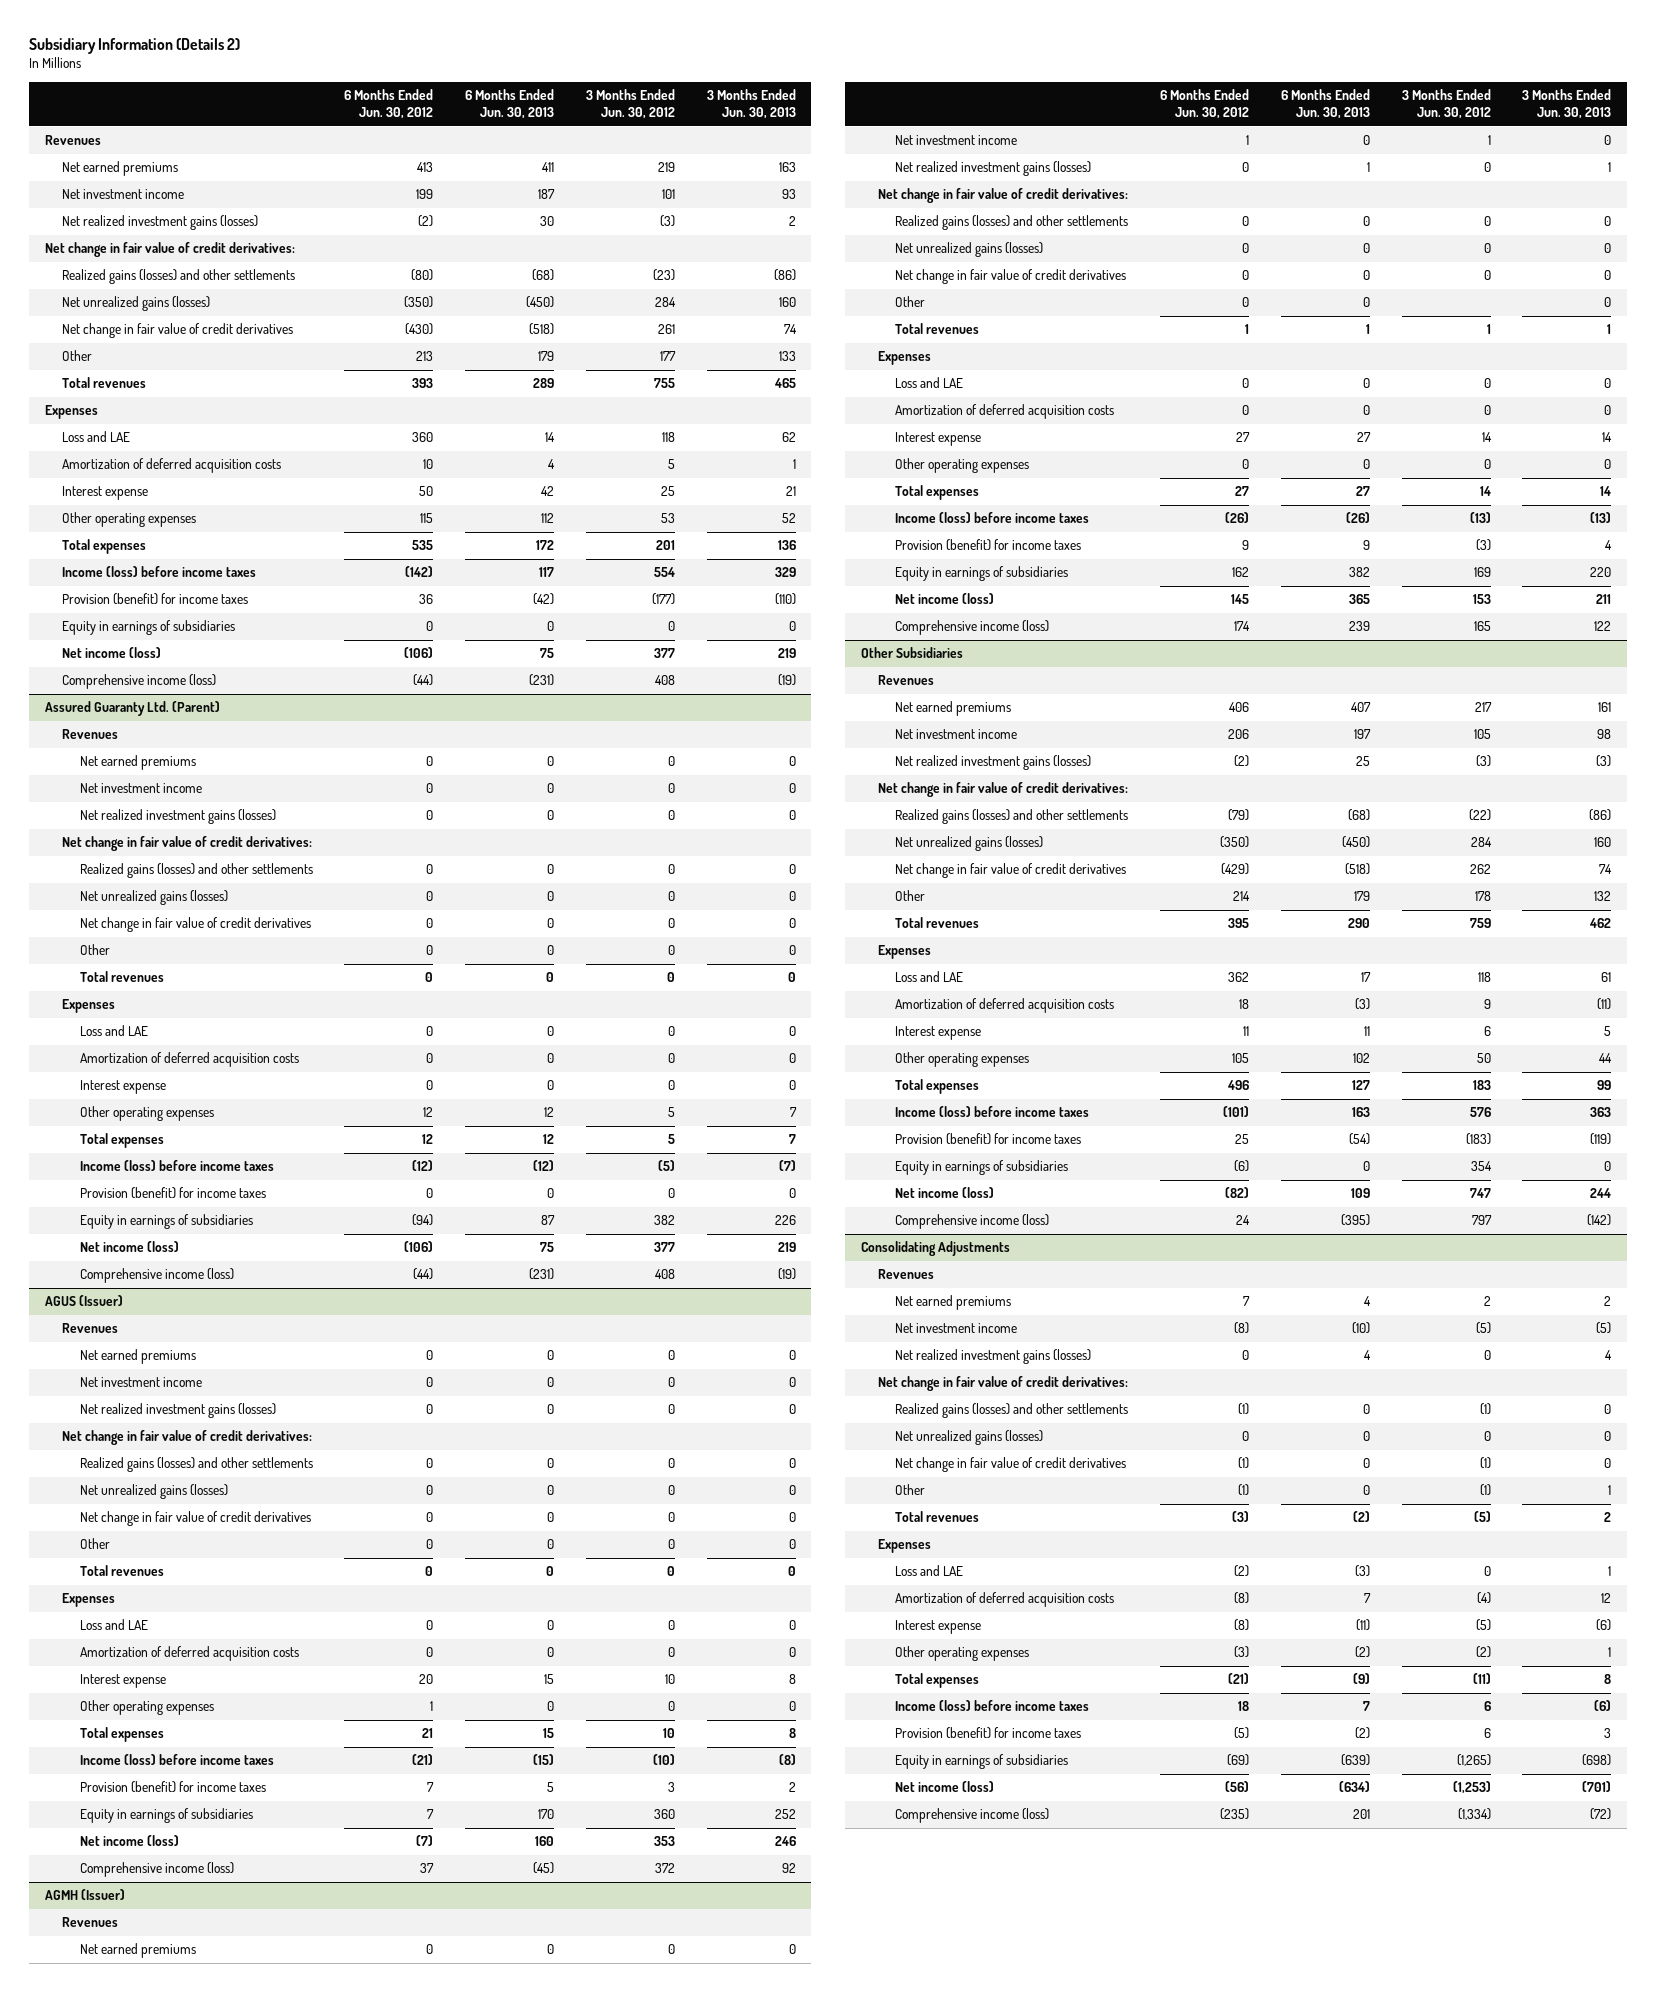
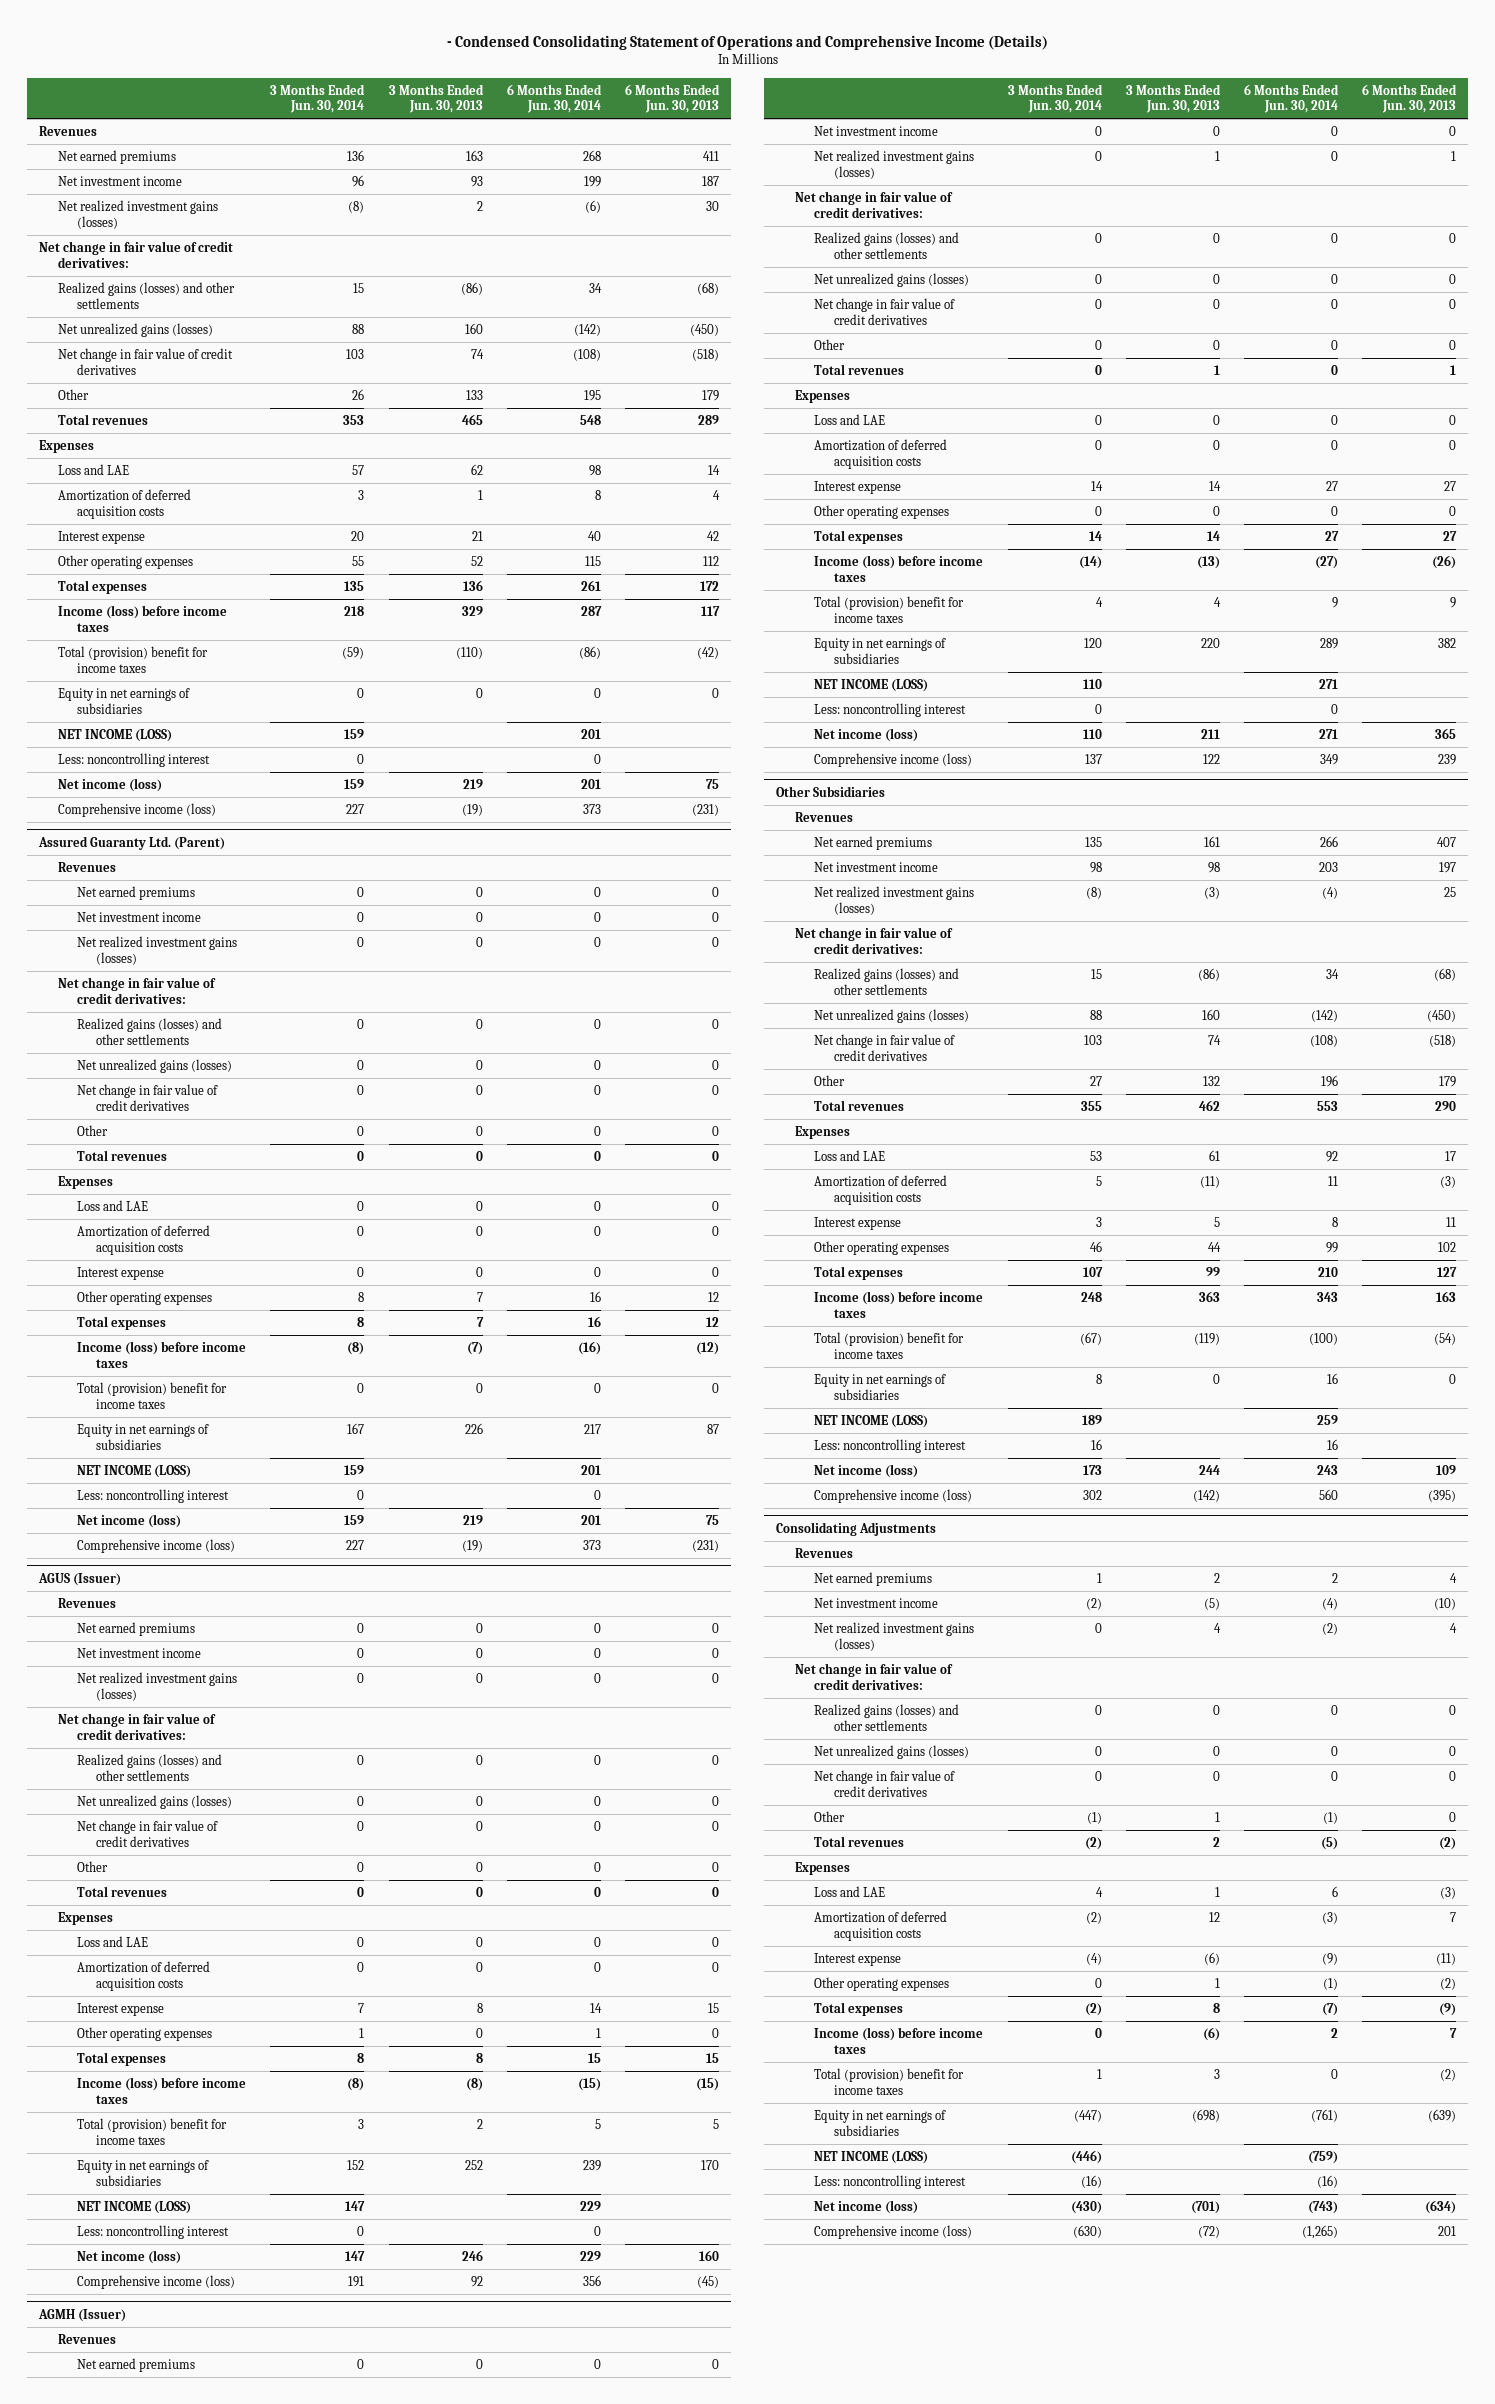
- Subsidiary Information (Details 2)
+ - Condensed Consolidating Statement of Operations and Comprehensive Income (Details)
- | 6 Months Ended Jun. 30, 2012 | 6 Months Ended Jun. 30, 2013 | 3 Months Ended Jun. 30, 2012 | 3 Months Ended Jun. 30, 2013
+ | 3 Months Ended Jun. 30, 2014 | 3 Months Ended Jun. 30, 2013 | 6 Months Ended Jun. 30, 2014 | 6 Months Ended Jun. 30, 2013
- Provision (benefit) for income taxes | 36 | (42) | (177) | (110)
- Equity in earnings of subsidiaries | 0 | 0 | 0 | 0
+ Total (provision) benefit for income taxes | (59) | (110) | (86) | (42)
+ Equity in net earnings of subsidiaries | 0 | 0 | 0 | 0
+ NET INCOME (LOSS) | 159 | | 201 |
+ Less: noncontrolling interest | 0 | | 0 |
@ Assured Guaranty Ltd. (Parent)
- Provision (benefit) for income taxes | 0 | 0 | 0 | 0
- Equity in earnings of subsidiaries | (94) | 87 | 382 | 226
+ Total (provision) benefit for income taxes | 0 | 0 | 0 | 0
+ Equity in net earnings of subsidiaries | 167 | 226 | 217 | 87
+ NET INCOME (LOSS) | 159 | | 201 |
+ Less: noncontrolling interest | 0 | | 0 |
@ AGUS (Issuer)
- Provision (benefit) for income taxes | 7 | 5 | 3 | 2
- Equity in earnings of subsidiaries | 7 | 170 | 360 | 252
+ Total (provision) benefit for income taxes | 3 | 2 | 5 | 5
+ Equity in net earnings of subsidiaries | 152 | 252 | 239 | 170
+ NET INCOME (LOSS) | 147 | | 229 |
+ Less: noncontrolling interest | 0 | | 0 |
@ AGMH (Issuer)
- Provision (benefit) for income taxes | 9 | 9 | (3) | 4
- Equity in earnings of subsidiaries | 162 | 382 | 169 | 220
+ Total (provision) benefit for income taxes | 4 | 4 | 9 | 9
+ Equity in net earnings of subsidiaries | 120 | 220 | 289 | 382
+ NET INCOME (LOSS) | 110 | | 271 |
+ Less: noncontrolling interest | 0 | | 0 |
@ Other Subsidiaries
- Provision (benefit) for income taxes | 25 | (54) | (183) | (119)
- Equity in earnings of subsidiaries | (6) | 0 | 354 | 0
+ Total (provision) benefit for income taxes | (67) | (119) | (100) | (54)
+ Equity in net earnings of subsidiaries | 8 | 0 | 16 | 0
+ NET INCOME (LOSS) | 189 | | 259 |
+ Less: noncontrolling interest | 16 | | 16 |
@ Consolidating Adjustments
- Provision (benefit) for income taxes | (5) | (2) | 6 | 3
- Equity in earnings of subsidiaries | (69) | (639) | (1,265) | (698)
+ Total (provision) benefit for income taxes | 1 | 3 | 0 | (2)
+ Equity in net earnings of subsidiaries | (447) | (698) | (761) | (639)
+ NET INCOME (LOSS) | (446) | | (759) |
+ Less: noncontrolling interest | (16) | | (16) |

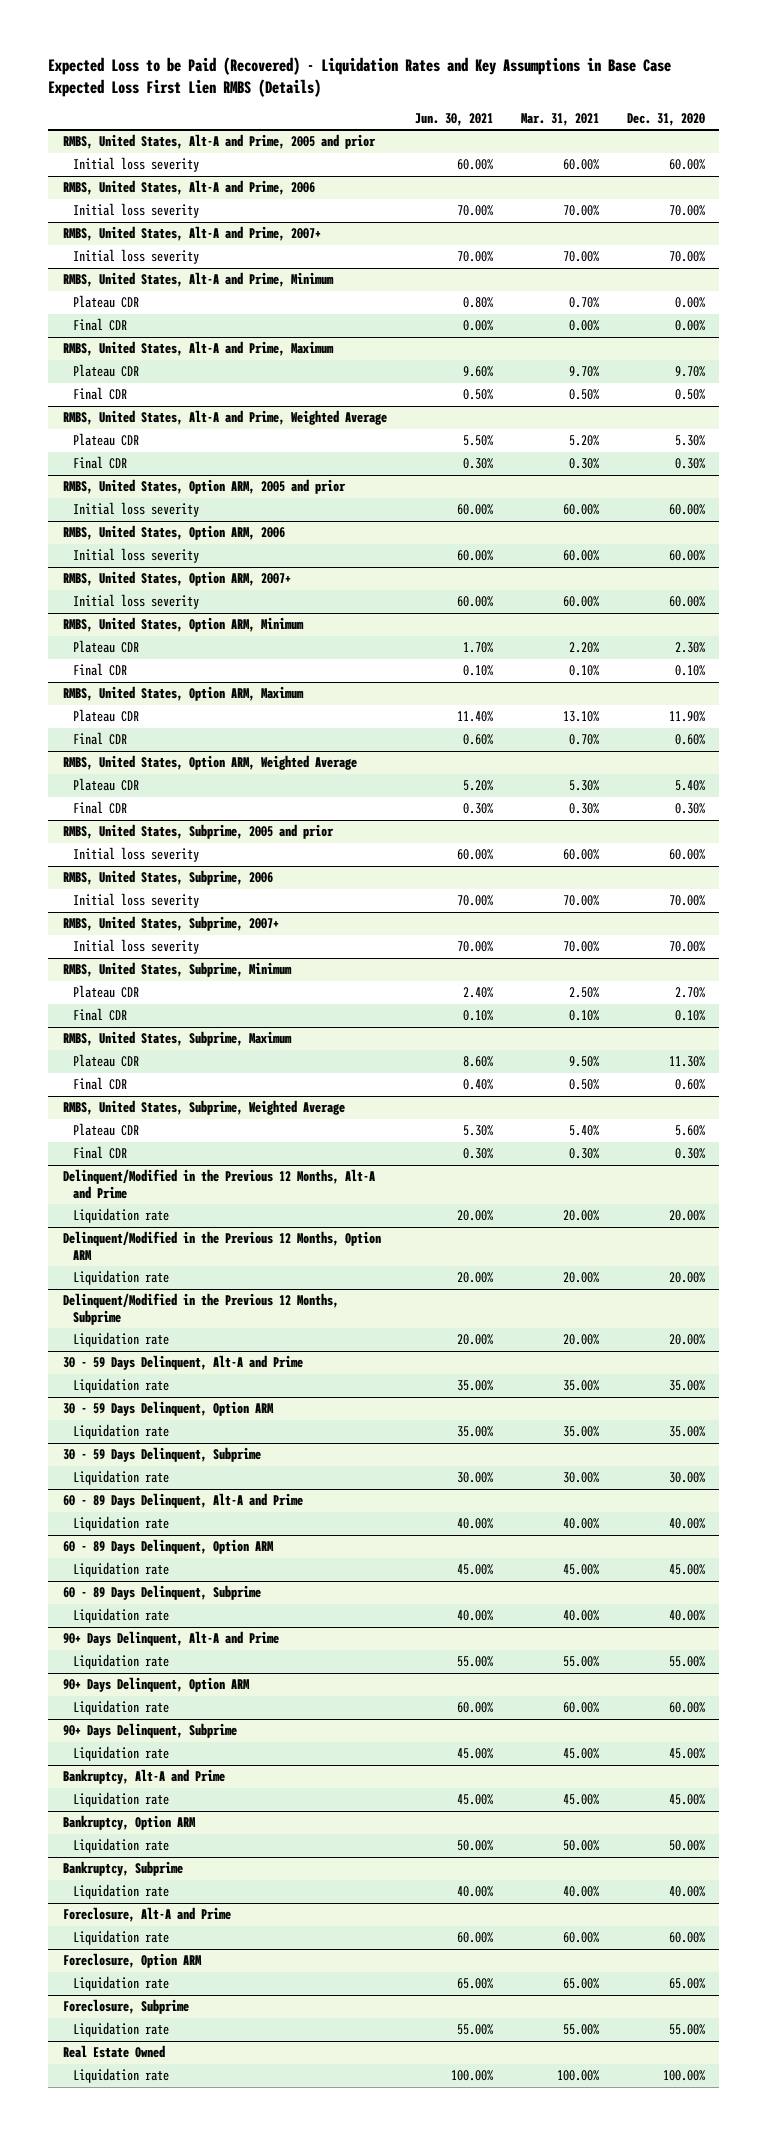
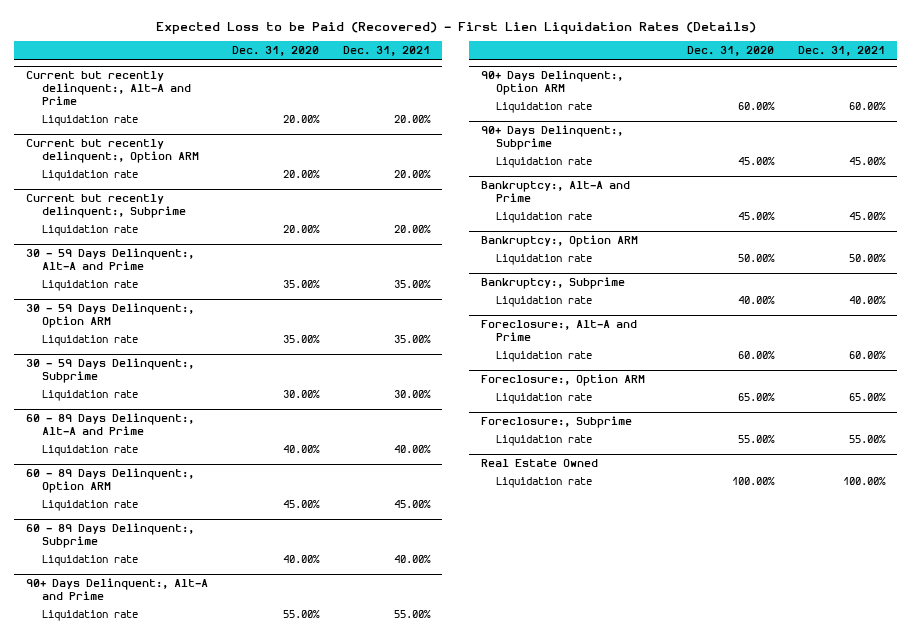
- Expected Loss to be Paid (Recovered) - Liquidation Rates and Key Assumptions in Base Case Expected Loss First Lien RMBS (Details)
+ Expected Loss to be Paid (Recovered) - First Lien Liquidation Rates (Details)
- | Jun. 30, 2021 | Mar. 31, 2021 | Dec. 31, 2020
+ | Dec. 31, 2020 | Dec. 31, 2021
- RMBS, United States, Alt-A and Prime, 2005 and prior
- Initial loss severity | 60.00% | 60.00% | 60.00%
- RMBS, United States, Alt-A and Prime, 2006
- Initial loss severity | 70.00% | 70.00% | 70.00%
- RMBS, United States, Alt-A and Prime, 2007+
- Initial loss severity | 70.00% | 70.00% | 70.00%
- RMBS, United States, Alt-A and Prime, Minimum
- Plateau CDR | 0.80% | 0.70% | 0.00%
- Final CDR | 0.00% | 0.00% | 0.00%
- RMBS, United States, Alt-A and Prime, Maximum
- Plateau CDR | 9.60% | 9.70% | 9.70%
- Final CDR | 0.50% | 0.50% | 0.50%
- RMBS, United States, Alt-A and Prime, Weighted Average
- Plateau CDR | 5.50% | 5.20% | 5.30%
- Final CDR | 0.30% | 0.30% | 0.30%
- RMBS, United States, Option ARM, 2005 and prior
- Initial loss severity | 60.00% | 60.00% | 60.00%
- RMBS, United States, Option ARM, 2006
- Initial loss severity | 60.00% | 60.00% | 60.00%
- RMBS, United States, Option ARM, 2007+
- Initial loss severity | 60.00% | 60.00% | 60.00%
- RMBS, United States, Option ARM, Minimum
- Plateau CDR | 1.70% | 2.20% | 2.30%
- Final CDR | 0.10% | 0.10% | 0.10%
- RMBS, United States, Option ARM, Maximum
- Plateau CDR | 11.40% | 13.10% | 11.90%
- Final CDR | 0.60% | 0.70% | 0.60%
- RMBS, United States, Option ARM, Weighted Average
- Plateau CDR | 5.20% | 5.30% | 5.40%
- Final CDR | 0.30% | 0.30% | 0.30%
- RMBS, United States, Subprime, 2005 and prior
- Initial loss severity | 60.00% | 60.00% | 60.00%
- RMBS, United States, Subprime, 2006
- Initial loss severity | 70.00% | 70.00% | 70.00%
- RMBS, United States, Subprime, 2007+
- Initial loss severity | 70.00% | 70.00% | 70.00%
- RMBS, United States, Subprime, Minimum
- Plateau CDR | 2.40% | 2.50% | 2.70%
- Final CDR | 0.10% | 0.10% | 0.10%
- RMBS, United States, Subprime, Maximum
- Plateau CDR | 8.60% | 9.50% | 11.30%
- Final CDR | 0.40% | 0.50% | 0.60%
- RMBS, United States, Subprime, Weighted Average
- Plateau CDR | 5.30% | 5.40% | 5.60%
- Final CDR | 0.30% | 0.30% | 0.30%
- Delinquent/Modified in the Previous 12 Months, Alt-A and Prime
+ Current but recently delinquent:, Alt-A and Prime
- Delinquent/Modified in the Previous 12 Months, Option ARM
+ Current but recently delinquent:, Option ARM
- Delinquent/Modified in the Previous 12 Months, Subprime
+ Current but recently delinquent:, Subprime
- 30 - 59 Days Delinquent, Alt-A and Prime
+ 30 - 59 Days Delinquent:, Alt-A and Prime
- 30 - 59 Days Delinquent, Option ARM
+ 30 - 59 Days Delinquent:, Option ARM
- 30 - 59 Days Delinquent, Subprime
+ 30 - 59 Days Delinquent:, Subprime
- 60 - 89 Days Delinquent, Alt-A and Prime
+ 60 - 89 Days Delinquent:, Alt-A and Prime
- 60 - 89 Days Delinquent, Option ARM
+ 60 - 89 Days Delinquent:, Option ARM
- 60 - 89 Days Delinquent, Subprime
+ 60 - 89 Days Delinquent:, Subprime
- 90+ Days Delinquent, Alt-A and Prime
+ 90+ Days Delinquent:, Alt-A and Prime
- 90+ Days Delinquent, Option ARM
+ 90+ Days Delinquent:, Option ARM
- 90+ Days Delinquent, Subprime
+ 90+ Days Delinquent:, Subprime
- Bankruptcy, Alt-A and Prime
+ Bankruptcy:, Alt-A and Prime
- Bankruptcy, Option ARM
+ Bankruptcy:, Option ARM
- Bankruptcy, Subprime
+ Bankruptcy:, Subprime
- Foreclosure, Alt-A and Prime
+ Foreclosure:, Alt-A and Prime
- Foreclosure, Option ARM
+ Foreclosure:, Option ARM
- Foreclosure, Subprime
+ Foreclosure:, Subprime

